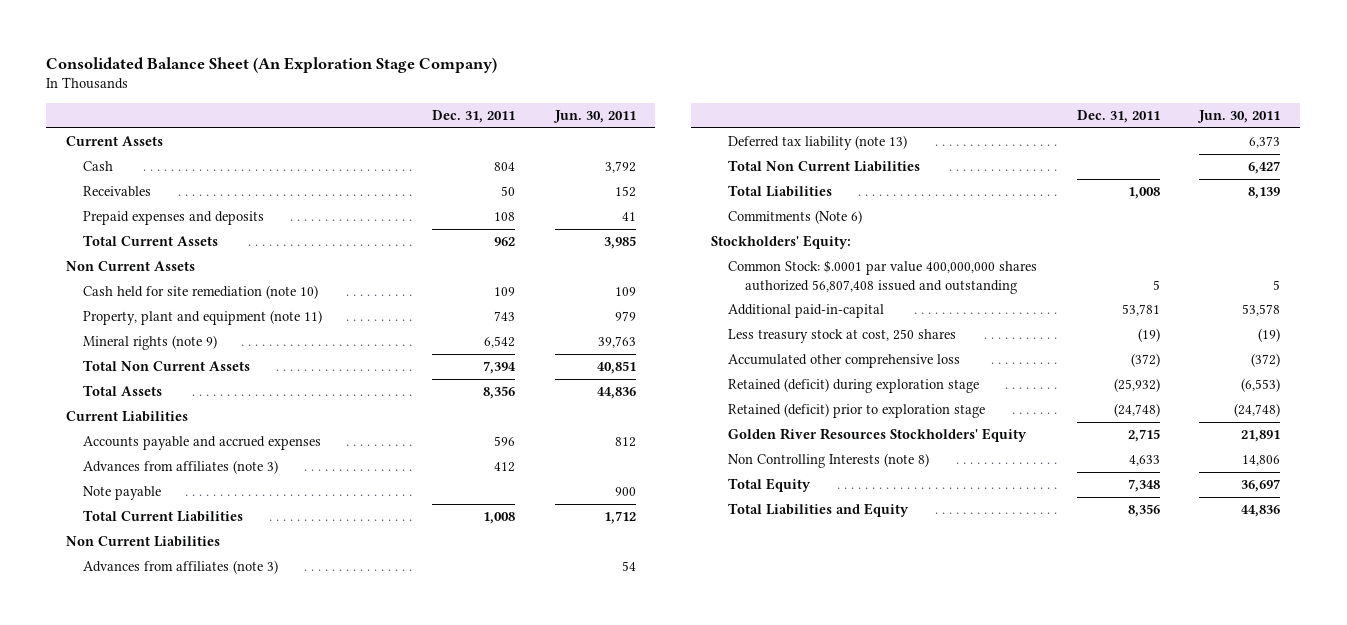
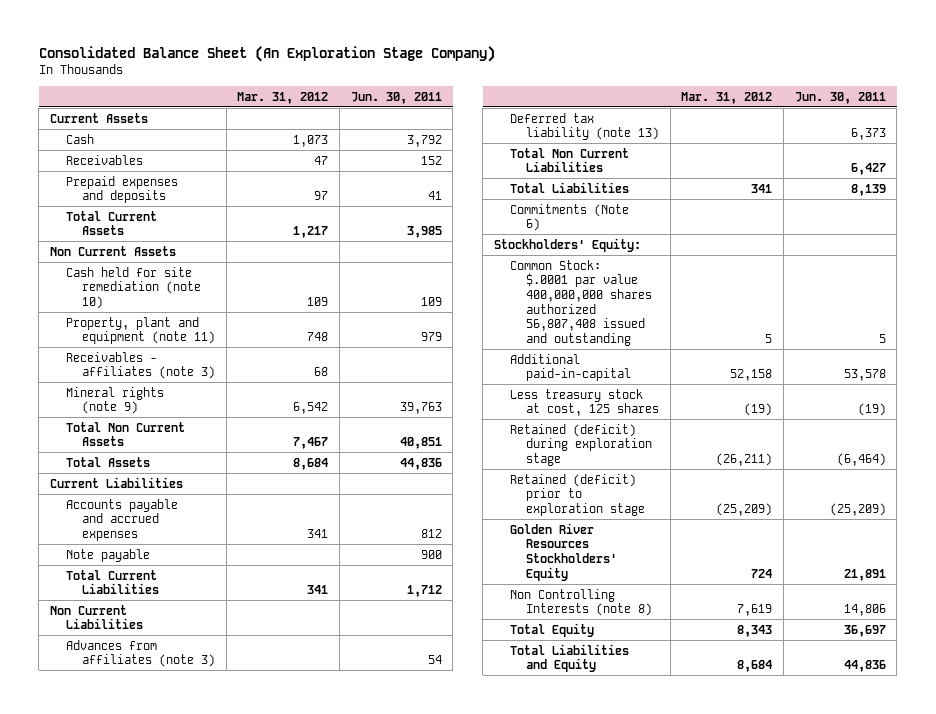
- | Dec. 31, 2011 | Jun. 30, 2011
+ | Mar. 31, 2012 | Jun. 30, 2011
+ Receivables - affiliates (note 3) | 68 |
- Advances from affiliates (note 3) | 412 |
- Less treasury stock at cost, 250 shares | (19) | (19)
- Accumulated other comprehensive loss | (372) | (372)
- Retained (deficit) during exploration stage | (25,932) | (6,553)
- Retained (deficit) prior to exploration stage | (24,748) | (24,748)
+ Less treasury stock at cost, 125 shares | (19) | (19)
+ Retained (deficit) during exploration stage | (26,211) | (6,464)
+ Retained (deficit) prior to exploration stage | (25,209) | (25,209)

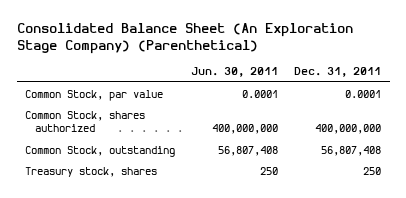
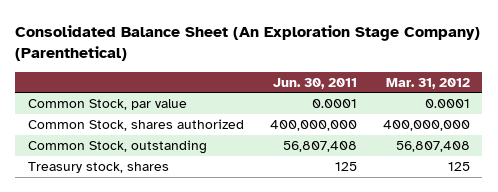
- | Jun. 30, 2011 | Dec. 31, 2011
+ | Jun. 30, 2011 | Mar. 31, 2012
- Treasury stock, shares | 250 | 250
+ Treasury stock, shares | 125 | 125

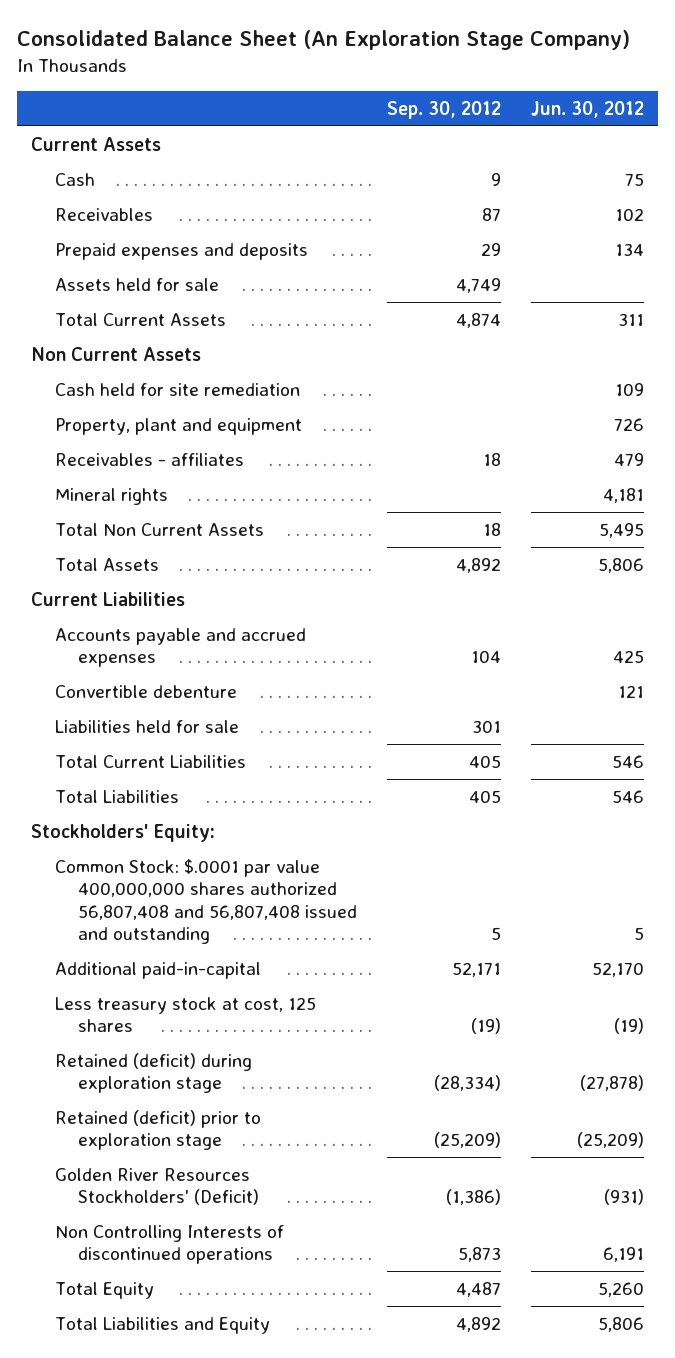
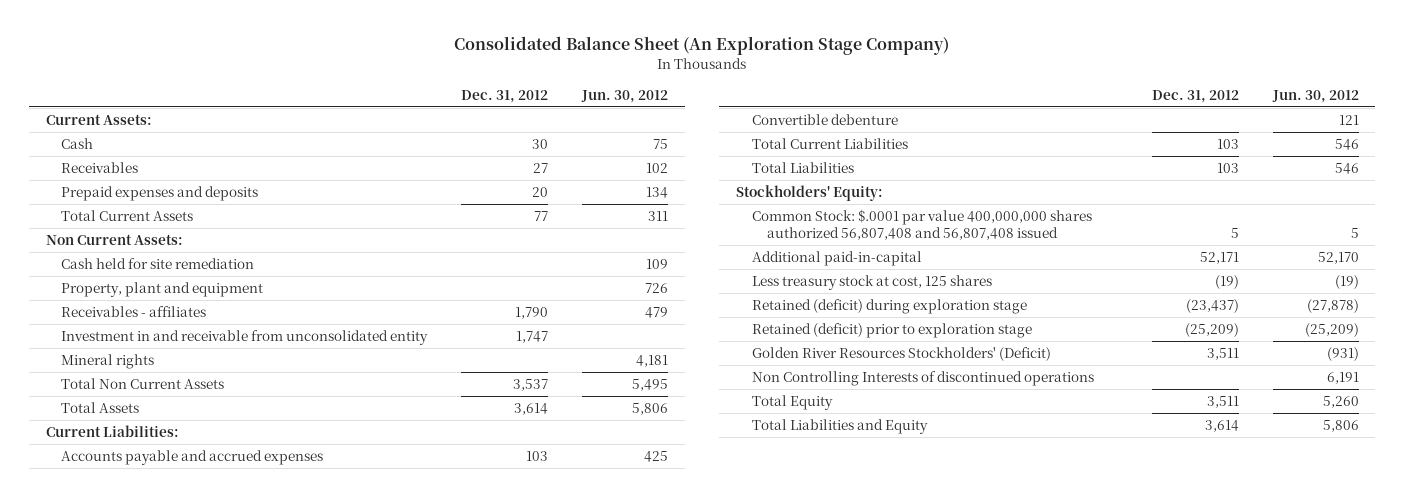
- | Sep. 30, 2012 | Jun. 30, 2012
+ | Dec. 31, 2012 | Jun. 30, 2012
- Current Assets
+ Current Assets:
- Assets held for sale | 4,749 |
- Non Current Assets
+ Non Current Assets:
+ Investment in and receivable from unconsolidated entity | 1,747 |
- Current Liabilities
+ Current Liabilities:
- Liabilities held for sale | 301 |
- Common Stock: $.0001 par value 400,000,000 shares authorized 56,807,408 and 56,807,408 issued and outstanding | 5 | 5
+ Common Stock: $.0001 par value 400,000,000 shares authorized 56,807,408 and 56,807,408 issued | 5 | 5

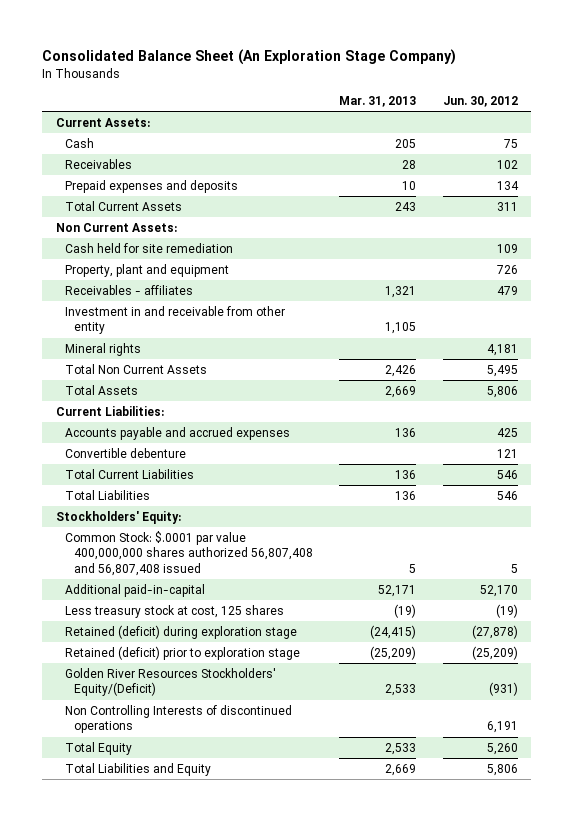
- | Dec. 31, 2012 | Jun. 30, 2012
+ | Mar. 31, 2013 | Jun. 30, 2012
- Investment in and receivable from unconsolidated entity | 1,747 |
+ Investment in and receivable from other entity | 1,105 |
- Golden River Resources Stockholders' (Deficit) | 3,511 | (931)
+ Golden River Resources Stockholders' Equity/(Deficit) | 2,533 | (931)

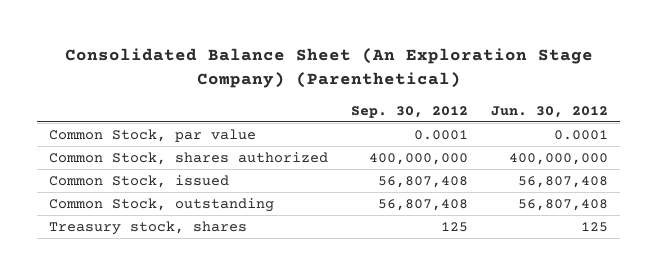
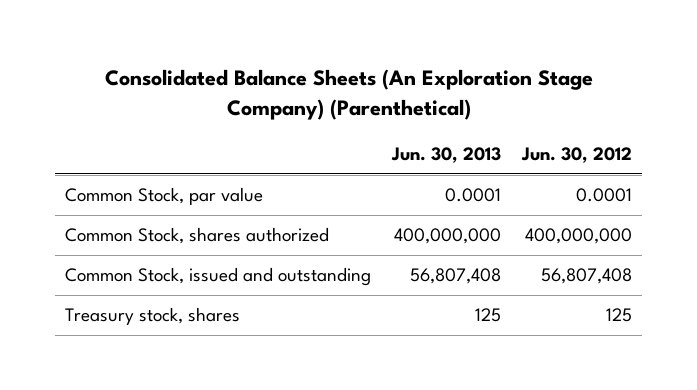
- Consolidated Balance Sheet (An Exploration Stage Company) (Parenthetical)
+ Consolidated Balance Sheets (An Exploration Stage Company) (Parenthetical)
- | Sep. 30, 2012 | Jun. 30, 2012
+ | Jun. 30, 2013 | Jun. 30, 2012
- Common Stock, issued | 56,807,408 | 56,807,408
- Common Stock, outstanding | 56,807,408 | 56,807,408
+ Common Stock, issued and outstanding | 56,807,408 | 56,807,408

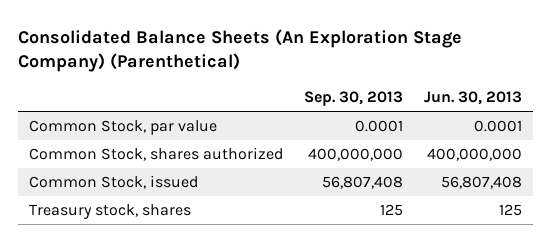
- | Jun. 30, 2013 | Jun. 30, 2012
+ | Sep. 30, 2013 | Jun. 30, 2013
- Common Stock, issued and outstanding | 56,807,408 | 56,807,408
+ Common Stock, issued | 56,807,408 | 56,807,408

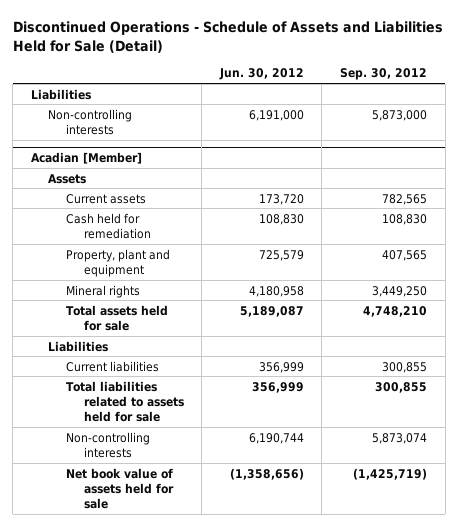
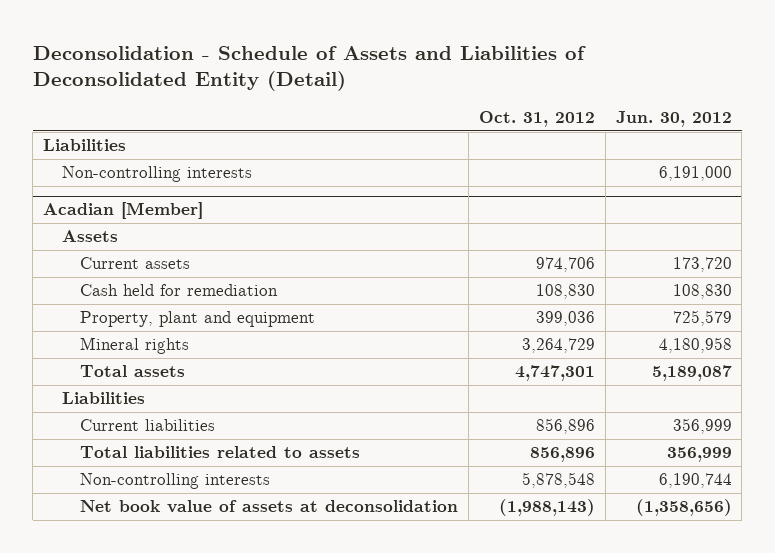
- Discontinued Operations - Schedule of Assets and Liabilities Held for Sale (Detail)
+ Deconsolidation - Schedule of Assets and Liabilities of Deconsolidated Entity (Detail)
- | Jun. 30, 2012 | Sep. 30, 2012
+ | Oct. 31, 2012 | Jun. 30, 2012
@ Acadian [Member]
- Total assets held for sale | 5,189,087 | 4,748,210
+ Total assets | 4,747,301 | 5,189,087
- Total liabilities related to assets held for sale | 356,999 | 300,855
+ Total liabilities related to assets | 856,896 | 356,999
- Net book value of assets held for sale | (1,358,656) | (1,425,719)
+ Net book value of assets at deconsolidation | (1,988,143) | (1,358,656)

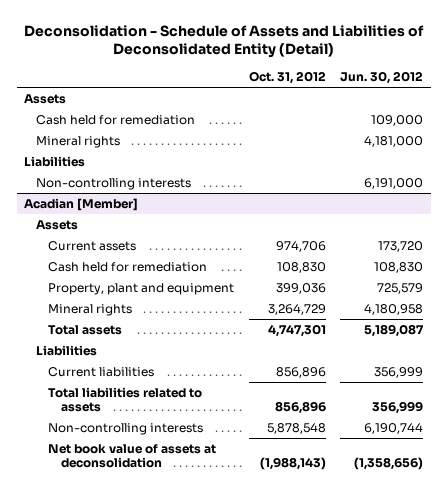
+ Assets
+ Cash held for remediation | | 109,000
+ Mineral rights | | 4,181,000

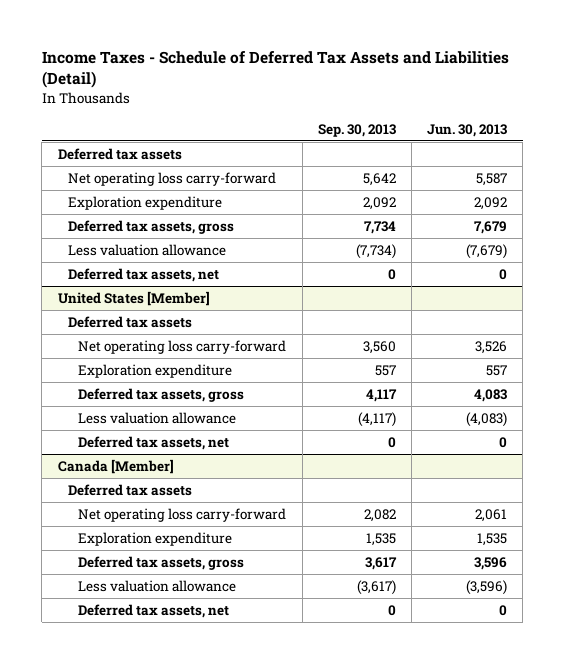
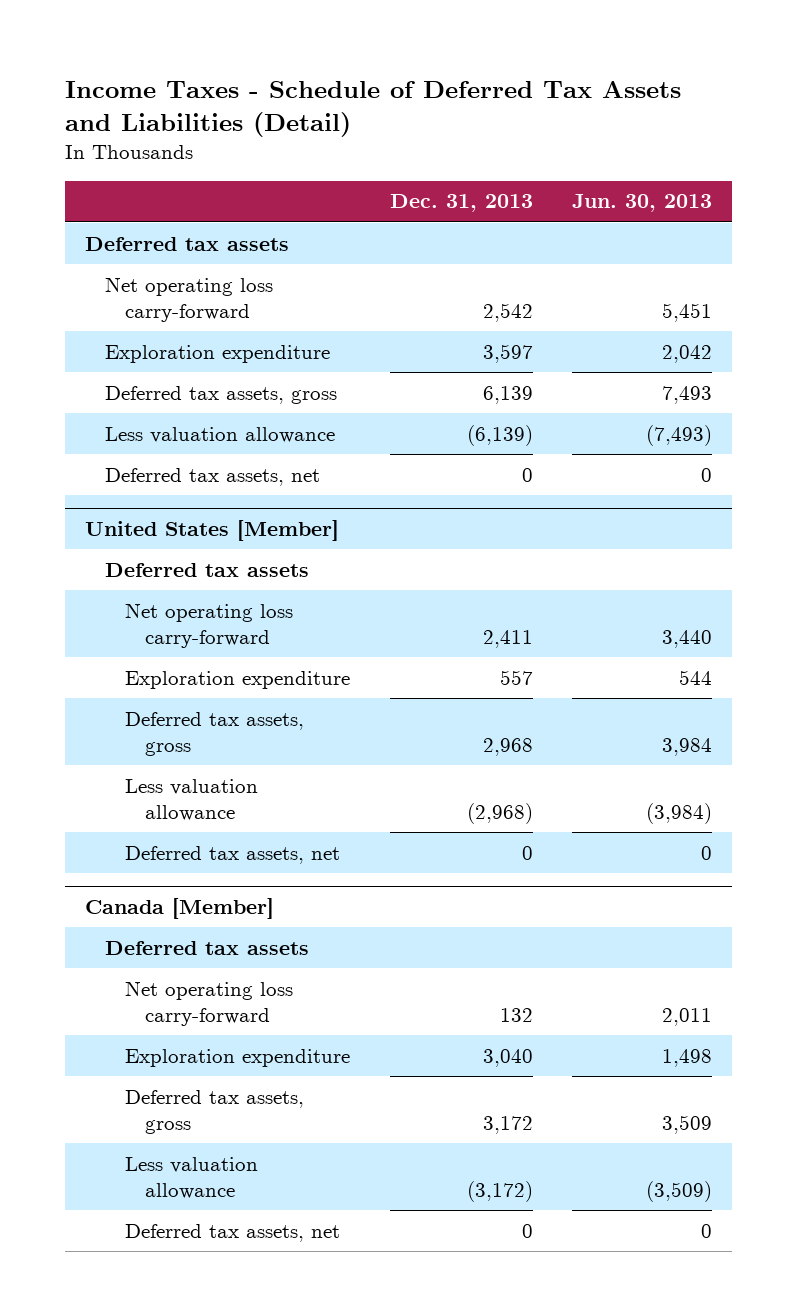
- | Sep. 30, 2013 | Jun. 30, 2013
+ | Dec. 31, 2013 | Jun. 30, 2013
- Net operating loss carry-forward | 5,642 | 5,587
- Exploration expenditure | 2,092 | 2,092
- Deferred tax assets, gross | 7,734 | 7,679
- Less valuation allowance | (7,734) | (7,679)
+ Net operating loss carry-forward | 2,542 | 5,451
+ Exploration expenditure | 3,597 | 2,042
+ Deferred tax assets, gross | 6,139 | 7,493
+ Less valuation allowance | (6,139) | (7,493)
@ United States [Member]
- Net operating loss carry-forward | 3,560 | 3,526
- Exploration expenditure | 557 | 557
- Deferred tax assets, gross | 4,117 | 4,083
- Less valuation allowance | (4,117) | (4,083)
+ Net operating loss carry-forward | 2,411 | 3,440
+ Exploration expenditure | 557 | 544
+ Deferred tax assets, gross | 2,968 | 3,984
+ Less valuation allowance | (2,968) | (3,984)
@ Canada [Member]
- Net operating loss carry-forward | 2,082 | 2,061
- Exploration expenditure | 1,535 | 1,535
- Deferred tax assets, gross | 3,617 | 3,596
- Less valuation allowance | (3,617) | (3,596)
+ Net operating loss carry-forward | 132 | 2,011
+ Exploration expenditure | 3,040 | 1,498
+ Deferred tax assets, gross | 3,172 | 3,509
+ Less valuation allowance | (3,172) | (3,509)

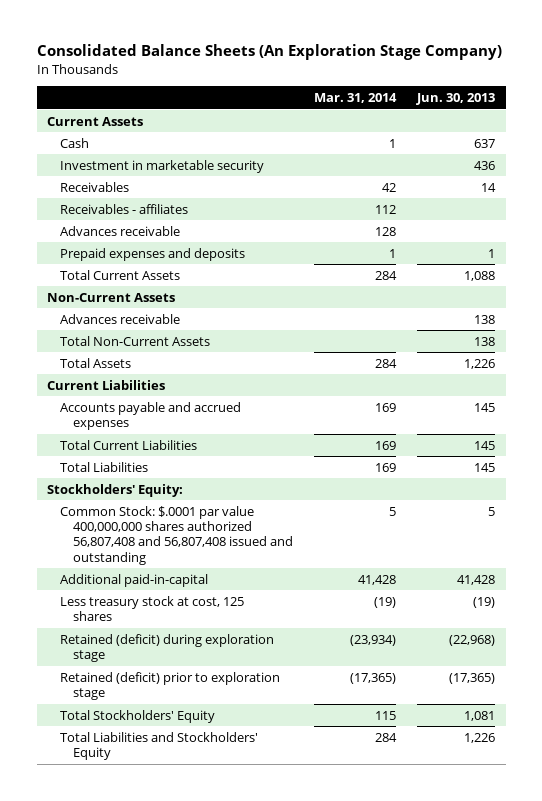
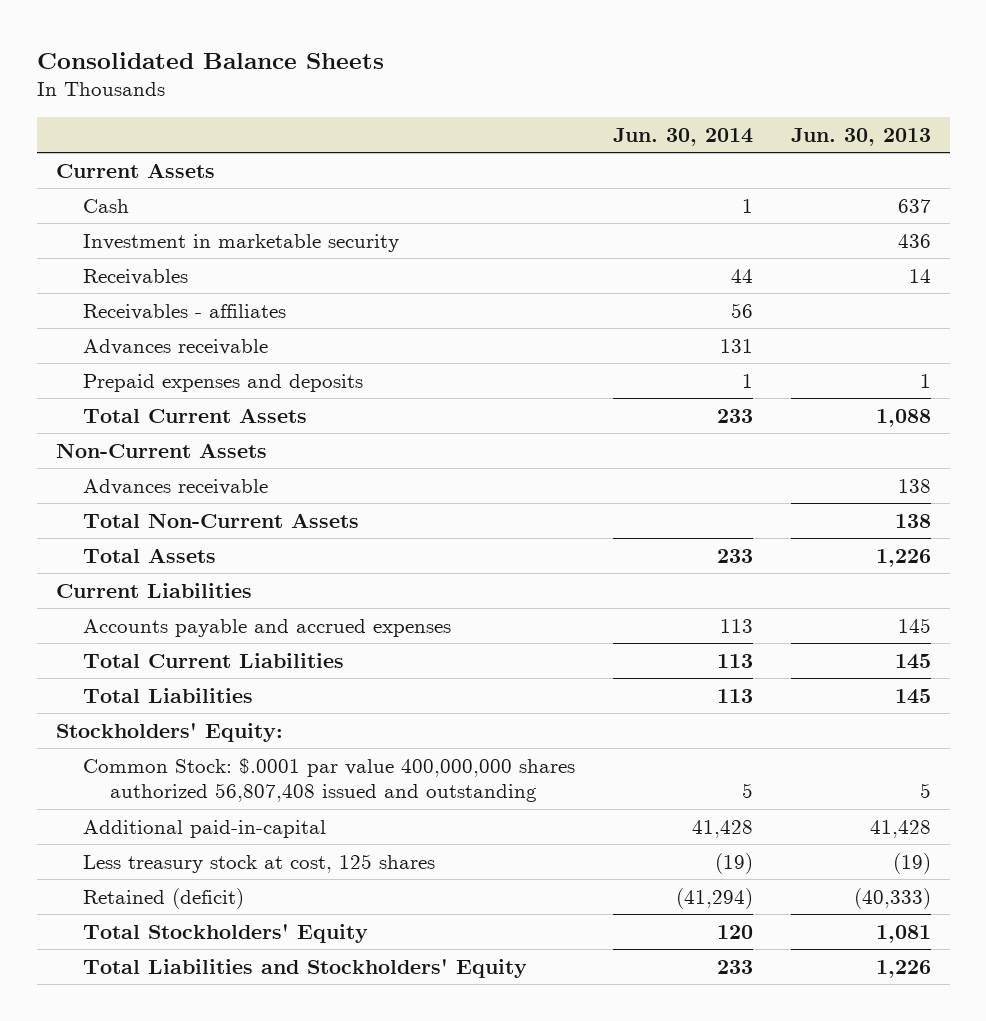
- Consolidated Balance Sheets (An Exploration Stage Company)
+ Consolidated Balance Sheets
- | Mar. 31, 2014 | Jun. 30, 2013
+ | Jun. 30, 2014 | Jun. 30, 2013
- Common Stock: $.0001 par value 400,000,000 shares authorized 56,807,408 and 56,807,408 issued and outstanding | 5 | 5
+ Common Stock: $.0001 par value 400,000,000 shares authorized 56,807,408 issued and outstanding | 5 | 5
- Retained (deficit) during exploration stage | (23,934) | (22,968)
- Retained (deficit) prior to exploration stage | (17,365) | (17,365)
+ Retained (deficit) | (41,294) | (40,333)

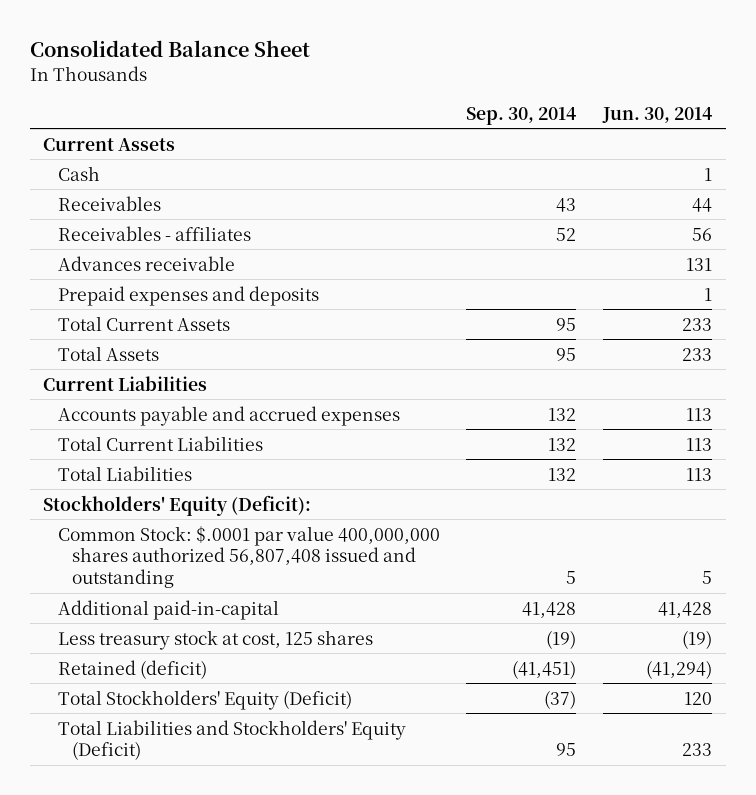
- Consolidated Balance Sheets
+ Consolidated Balance Sheet
- | Jun. 30, 2014 | Jun. 30, 2013
+ | Sep. 30, 2014 | Jun. 30, 2014
- Investment in marketable security | | 436
- Non-Current Assets
- Advances receivable | | 138
- Total Non-Current Assets | | 138
- Stockholders' Equity:
+ Stockholders' Equity (Deficit):
- Total Stockholders' Equity | 120 | 1,081
- Total Liabilities and Stockholders' Equity | 233 | 1,226
+ Total Stockholders' Equity (Deficit) | (37) | 120
+ Total Liabilities and Stockholders' Equity (Deficit) | 95 | 233

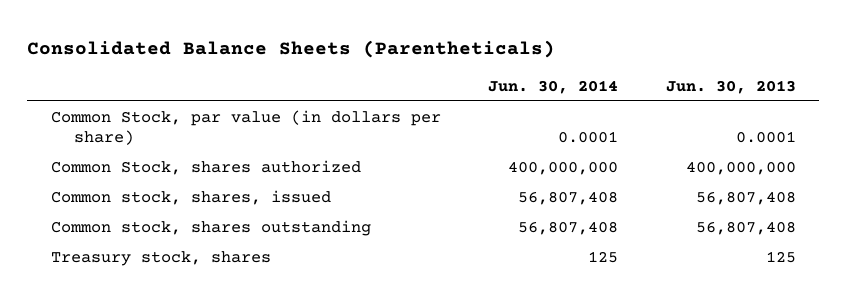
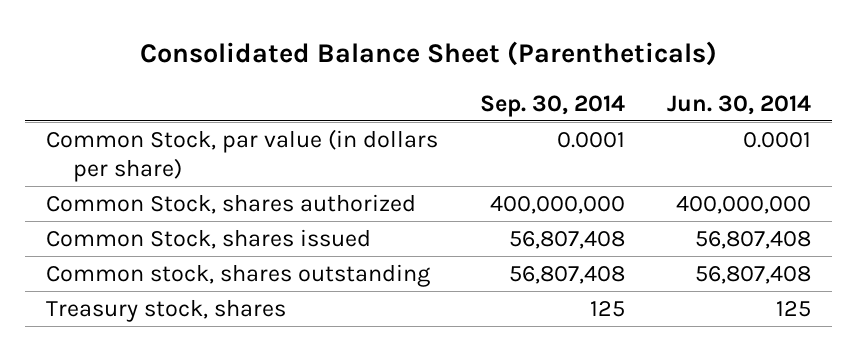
- Consolidated Balance Sheets (Parentheticals)
+ Consolidated Balance Sheet (Parentheticals)
- | Jun. 30, 2014 | Jun. 30, 2013
+ | Sep. 30, 2014 | Jun. 30, 2014
- Common stock, shares, issued | 56,807,408 | 56,807,408
+ Common Stock, shares issued | 56,807,408 | 56,807,408

